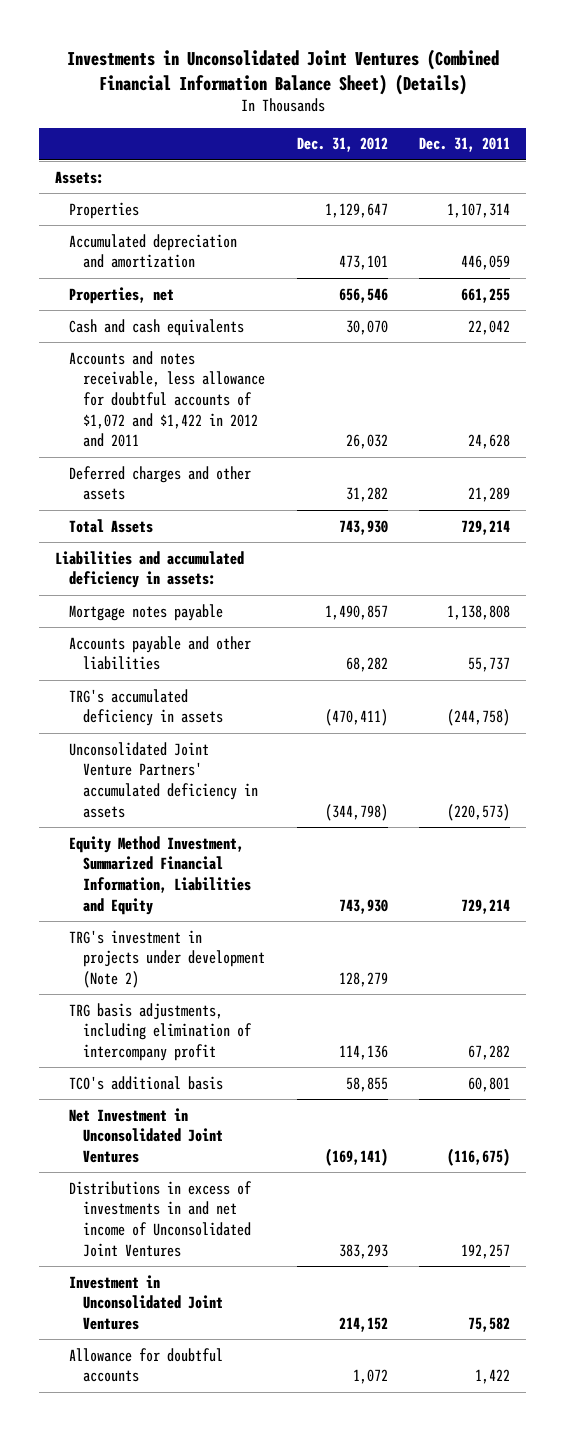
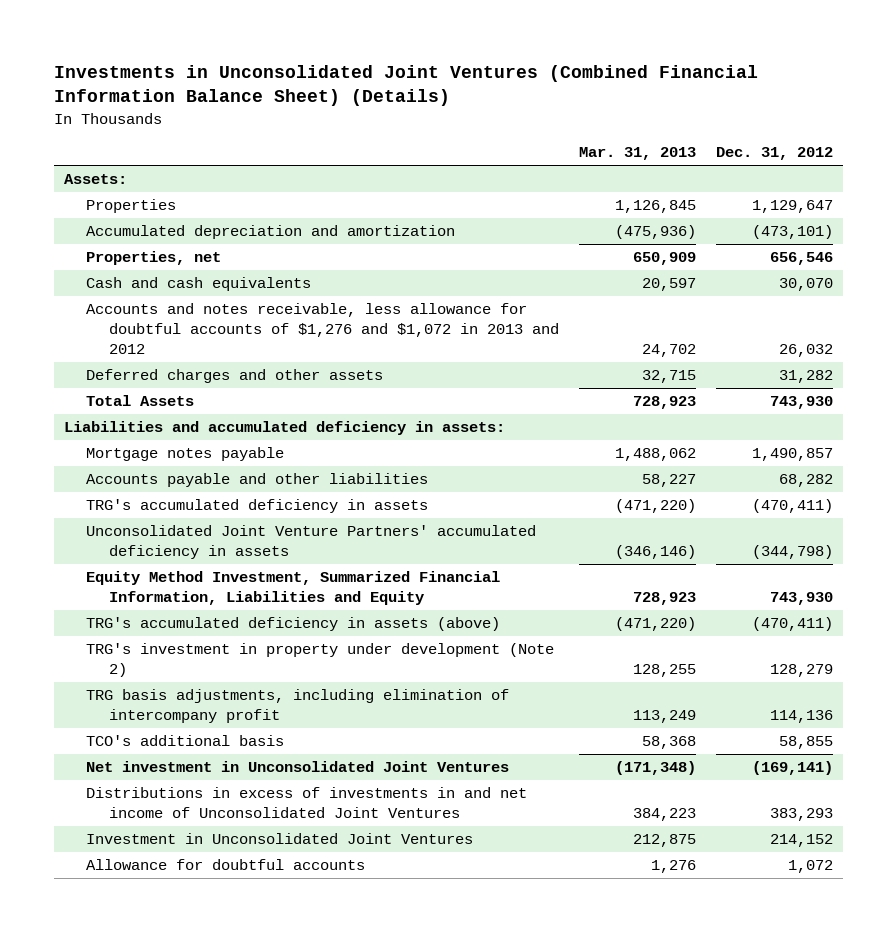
- | Dec. 31, 2012 | Dec. 31, 2011
+ | Mar. 31, 2013 | Dec. 31, 2012
- Accumulated depreciation and amortization | 473,101 | 446,059
+ Accumulated depreciation and amortization | (475,936) | (473,101)
- Accounts and notes receivable, less allowance for doubtful accounts of $1,072 and $1,422 in 2012 and 2011 | 26,032 | 24,628
+ Accounts and notes receivable, less allowance for doubtful accounts of $1,276 and $1,072 in 2013 and 2012 | 24,702 | 26,032
- TRG's investment in projects under development (Note 2) | 128,279 |
+ TRG's accumulated deficiency in assets (above) | (471,220) | (470,411)
+ TRG's investment in property under development (Note 2) | 128,255 | 128,279
- Net Investment in Unconsolidated Joint Ventures | (169,141) | (116,675)
+ Net investment in Unconsolidated Joint Ventures | (171,348) | (169,141)

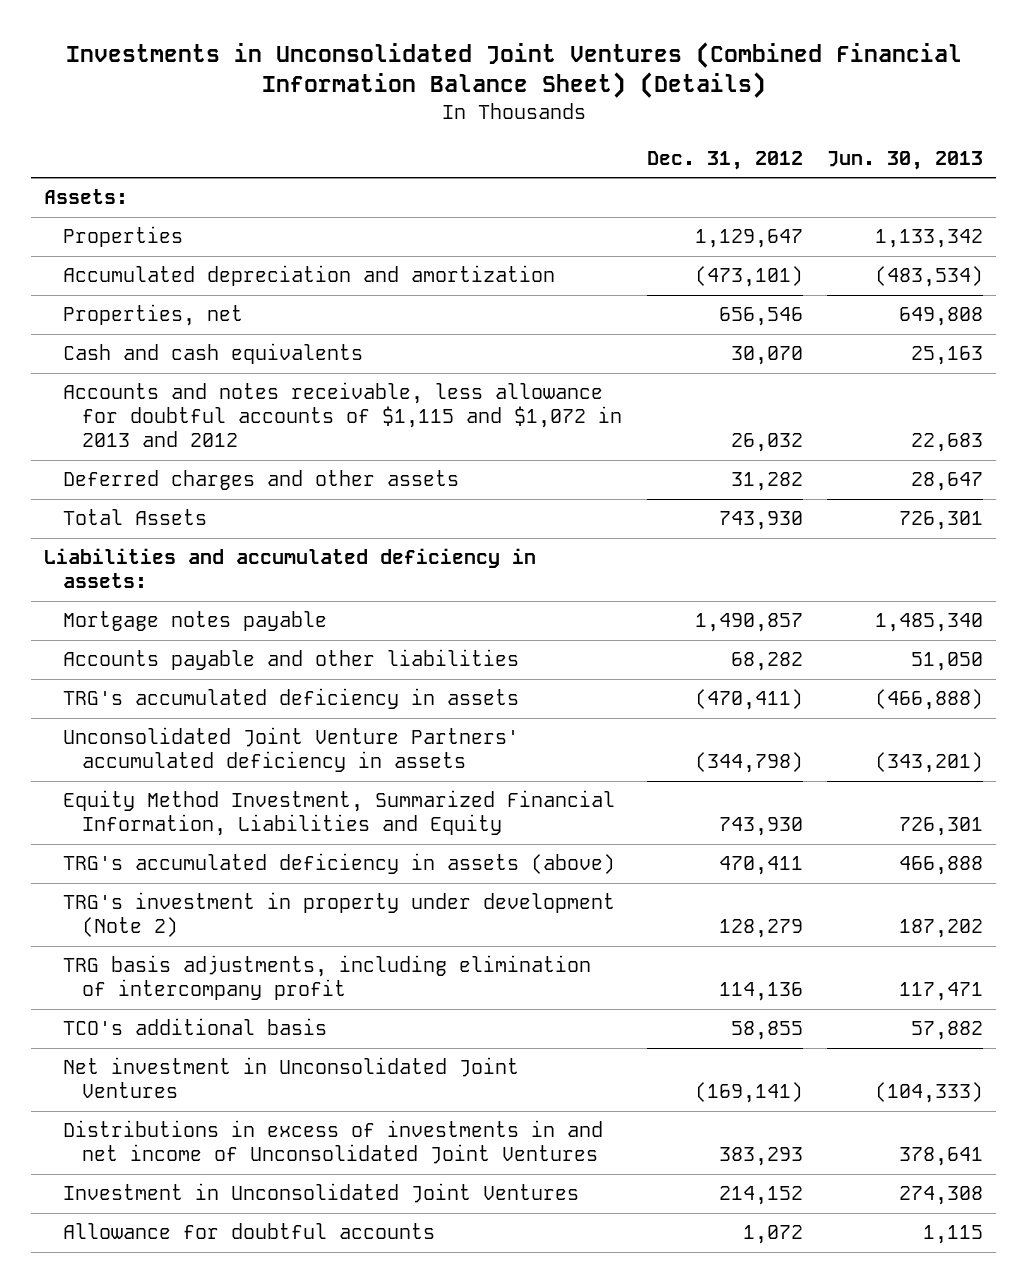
- | Mar. 31, 2013 | Dec. 31, 2012
+ | Dec. 31, 2012 | Jun. 30, 2013
- Accounts and notes receivable, less allowance for doubtful accounts of $1,276 and $1,072 in 2013 and 2012 | 24,702 | 26,032
+ Accounts and notes receivable, less allowance for doubtful accounts of $1,115 and $1,072 in 2013 and 2012 | 26,032 | 22,683
- TRG's accumulated deficiency in assets (above) | (471,220) | (470,411)
+ TRG's accumulated deficiency in assets (above) | 470,411 | 466,888

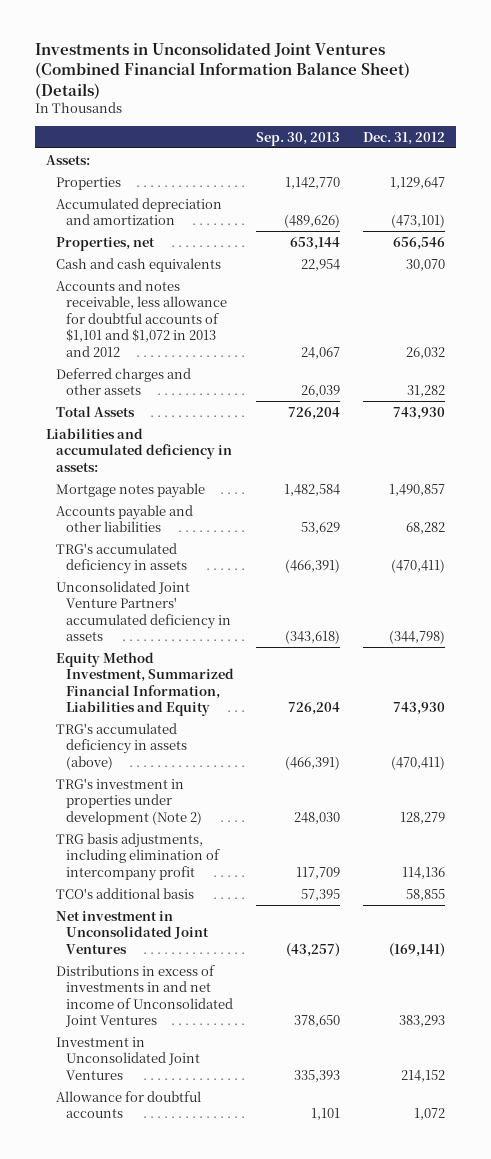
- | Dec. 31, 2012 | Jun. 30, 2013
+ | Sep. 30, 2013 | Dec. 31, 2012
- Accounts and notes receivable, less allowance for doubtful accounts of $1,115 and $1,072 in 2013 and 2012 | 26,032 | 22,683
+ Accounts and notes receivable, less allowance for doubtful accounts of $1,101 and $1,072 in 2013 and 2012 | 24,067 | 26,032
- TRG's accumulated deficiency in assets (above) | 470,411 | 466,888
- TRG's investment in property under development (Note 2) | 128,279 | 187,202
+ TRG's accumulated deficiency in assets (above) | (466,391) | (470,411)
+ TRG's investment in properties under development (Note 2) | 248,030 | 128,279

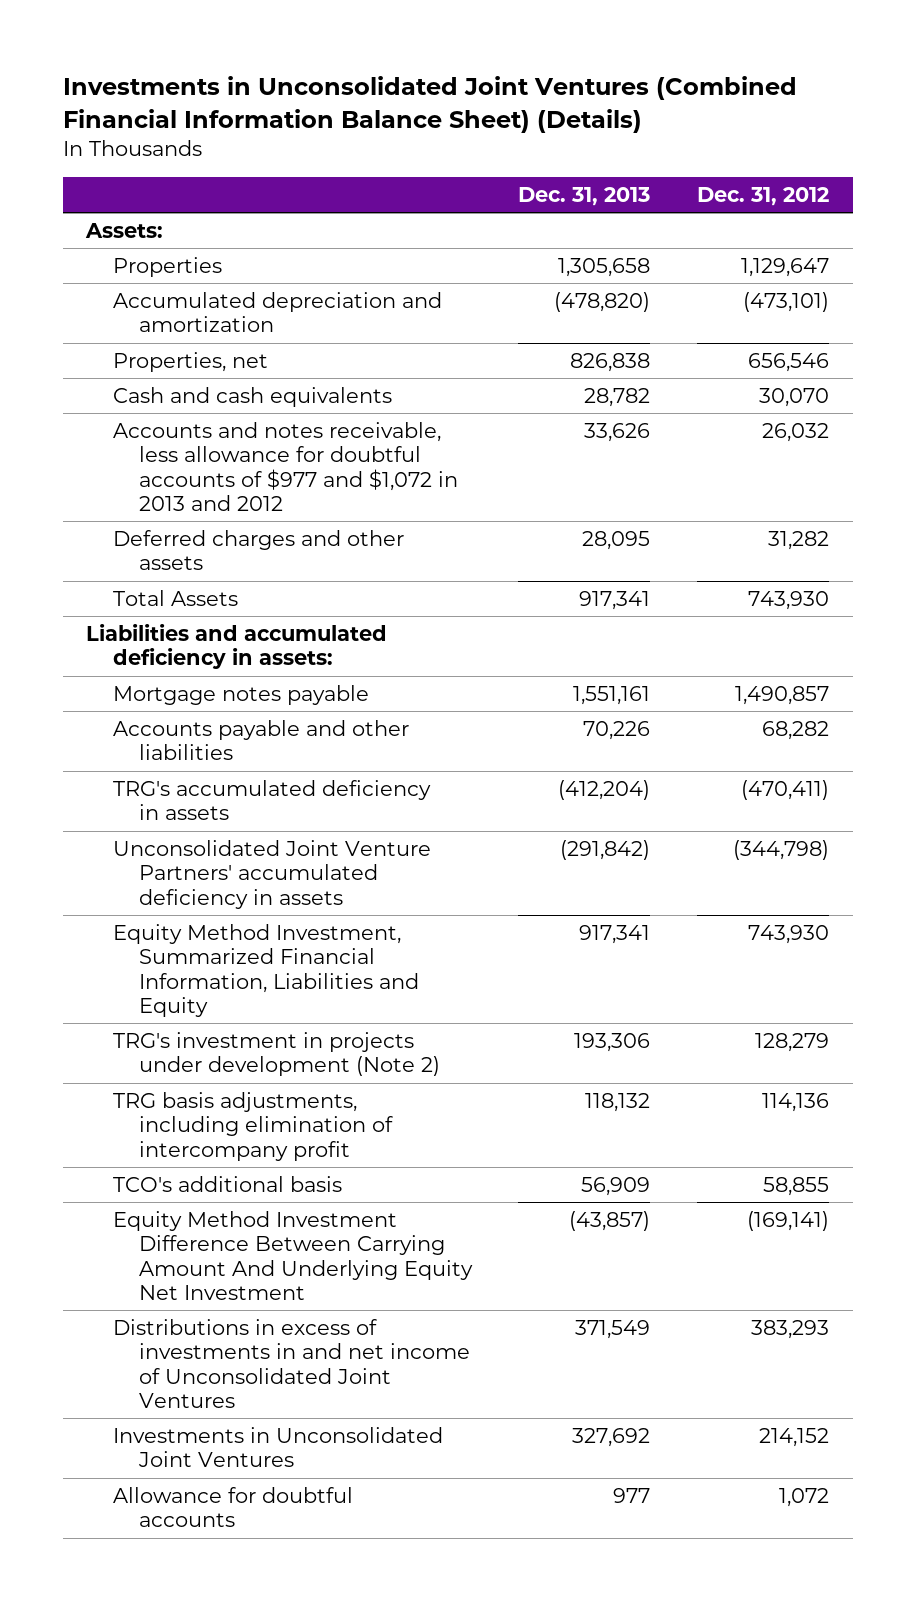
- | Sep. 30, 2013 | Dec. 31, 2012
+ | Dec. 31, 2013 | Dec. 31, 2012
- Accounts and notes receivable, less allowance for doubtful accounts of $1,101 and $1,072 in 2013 and 2012 | 24,067 | 26,032
+ Accounts and notes receivable, less allowance for doubtful accounts of $977 and $1,072 in 2013 and 2012 | 33,626 | 26,032
- TRG's accumulated deficiency in assets (above) | (466,391) | (470,411)
- TRG's investment in properties under development (Note 2) | 248,030 | 128,279
+ TRG's investment in projects under development (Note 2) | 193,306 | 128,279
- Net investment in Unconsolidated Joint Ventures | (43,257) | (169,141)
+ Equity Method Investment Difference Between Carrying Amount And Underlying Equity Net Investment | (43,857) | (169,141)
- Investment in Unconsolidated Joint Ventures | 335,393 | 214,152
+ Investments in Unconsolidated Joint Ventures | 327,692 | 214,152

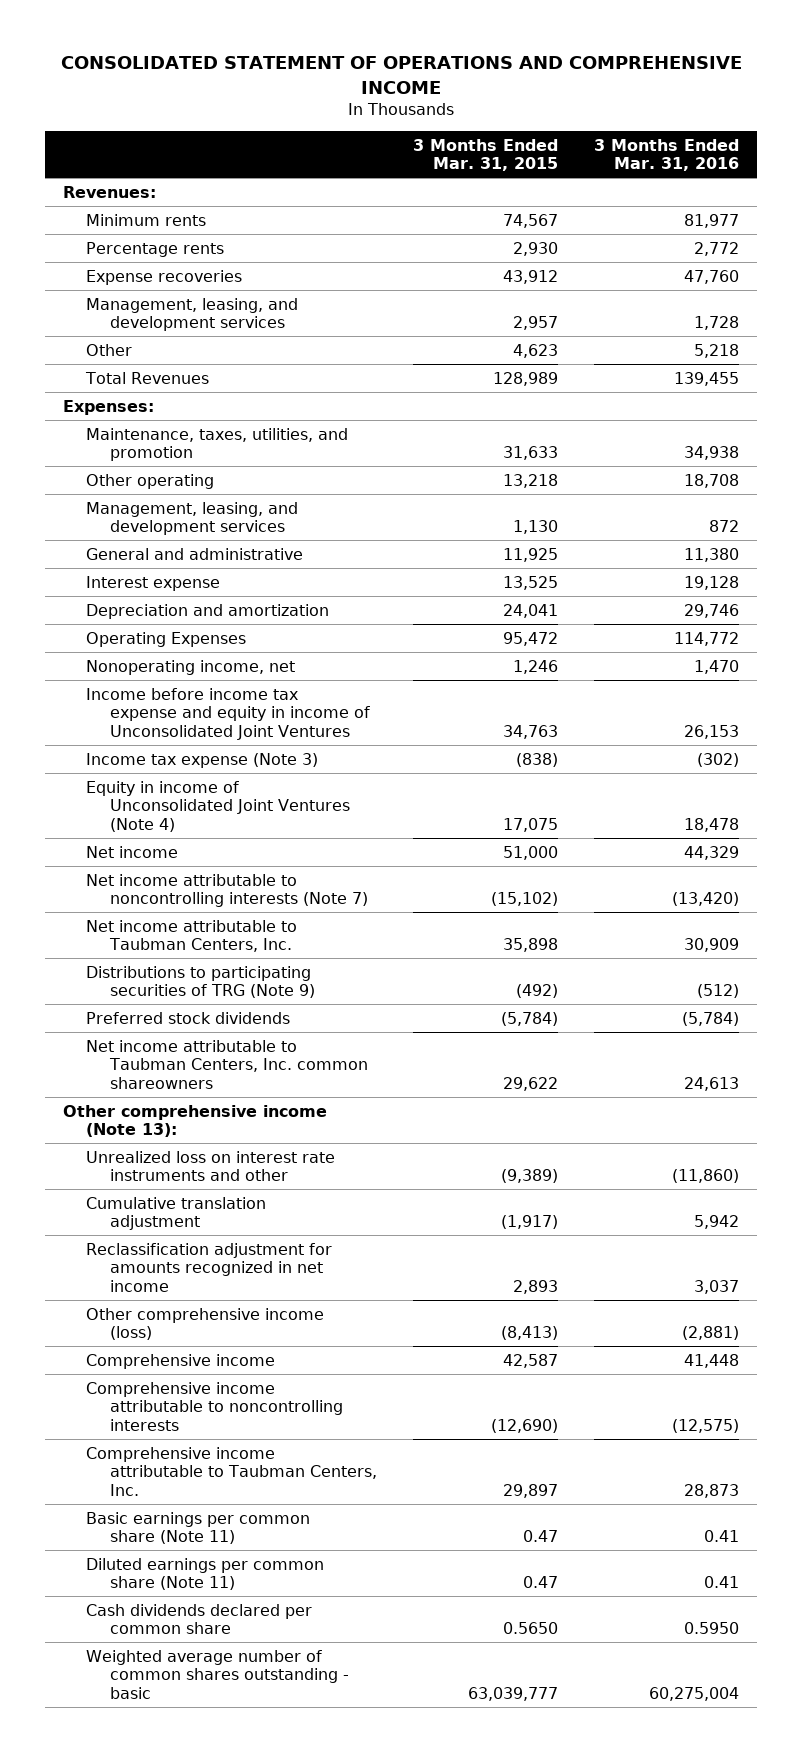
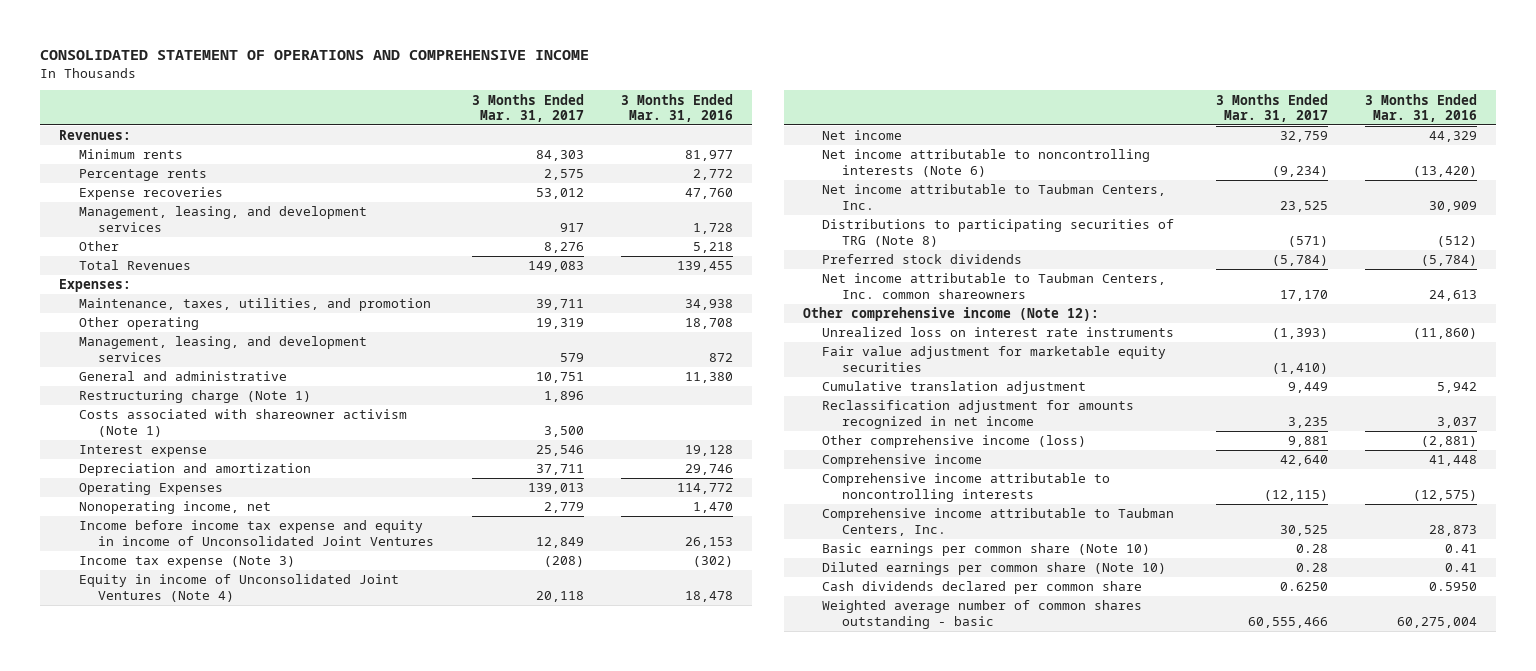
- | 3 Months Ended Mar. 31, 2015 | 3 Months Ended Mar. 31, 2016
+ | 3 Months Ended Mar. 31, 2017 | 3 Months Ended Mar. 31, 2016
+ Restructuring charge (Note 1) | 1,896 |
+ Costs associated with shareowner activism (Note 1) | 3,500 |
- Net income attributable to noncontrolling interests (Note 7) | (15,102) | (13,420)
+ Net income attributable to noncontrolling interests (Note 6) | (9,234) | (13,420)
- Distributions to participating securities of TRG (Note 9) | (492) | (512)
+ Distributions to participating securities of TRG (Note 8) | (571) | (512)
- Other comprehensive income (Note 13):
- Unrealized loss on interest rate instruments and other | (9,389) | (11,860)
+ Other comprehensive income (Note 12):
+ Unrealized loss on interest rate instruments | (1,393) | (11,860)
+ Fair value adjustment for marketable equity securities | (1,410) |
- Basic earnings per common share (Note 11) | 0.47 | 0.41
- Diluted earnings per common share (Note 11) | 0.47 | 0.41
+ Basic earnings per common share (Note 10) | 0.28 | 0.41
+ Diluted earnings per common share (Note 10) | 0.28 | 0.41

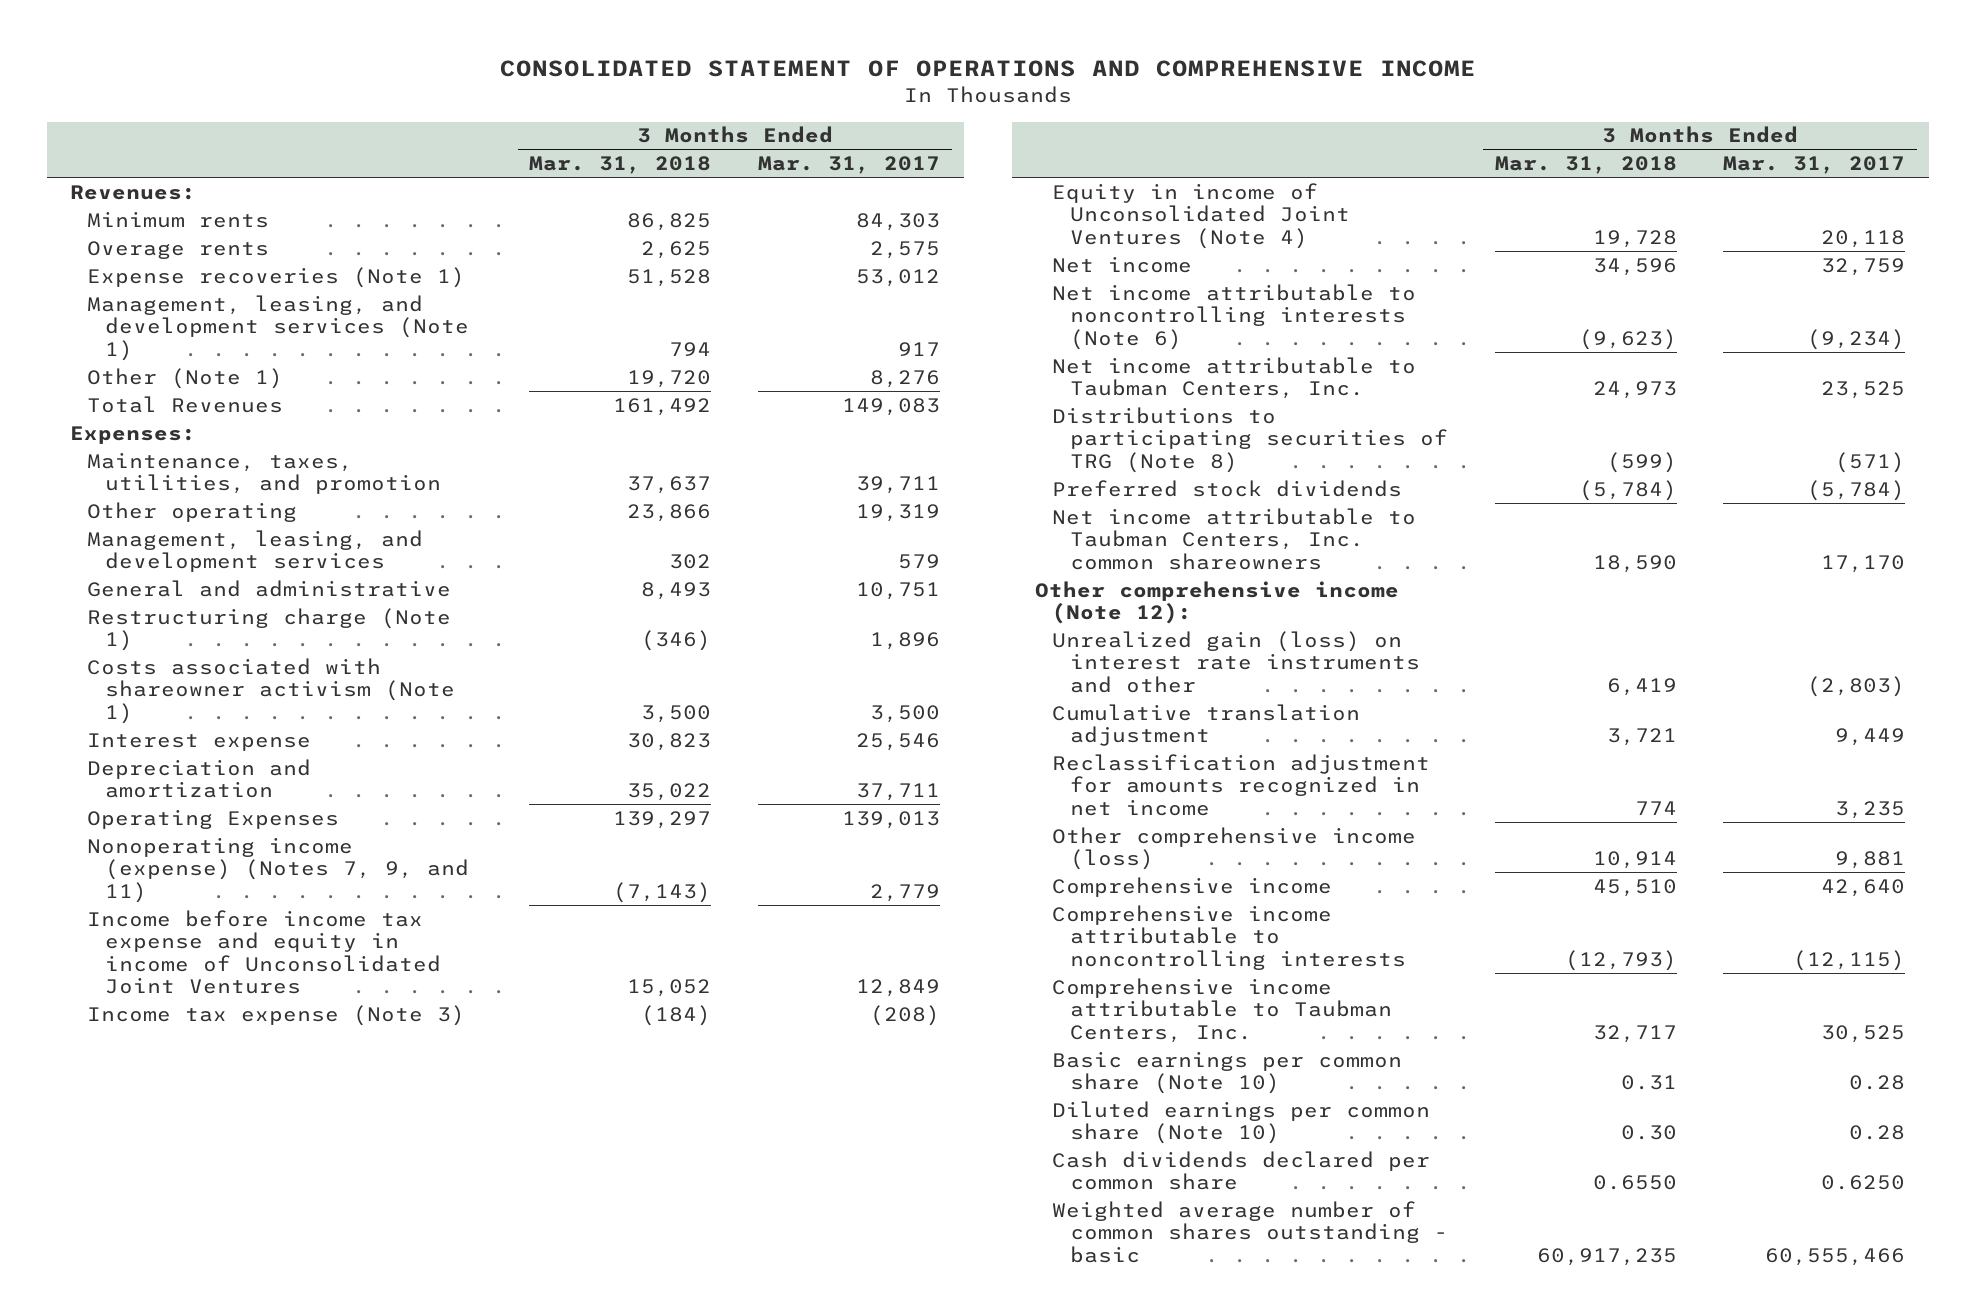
- | 3 Months Ended Mar. 31, 2017 | 3 Months Ended Mar. 31, 2016
+ | 3 Months Ended Mar. 31, 2018 | 3 Months Ended Mar. 31, 2017
- Percentage rents | 2,575 | 2,772
- Expense recoveries | 53,012 | 47,760
- Management, leasing, and development services | 917 | 1,728
- Other | 8,276 | 5,218
+ Overage rents | 2,625 | 2,575
+ Expense recoveries (Note 1) | 51,528 | 53,012
+ Management, leasing, and development services (Note 1) | 794 | 917
+ Other (Note 1) | 19,720 | 8,276
- Nonoperating income, net | 2,779 | 1,470
+ Nonoperating income (expense) (Notes 7, 9, and 11) | (7,143) | 2,779
- Unrealized loss on interest rate instruments | (1,393) | (11,860)
- Fair value adjustment for marketable equity securities | (1,410) |
+ Unrealized gain (loss) on interest rate instruments and other | 6,419 | (2,803)

